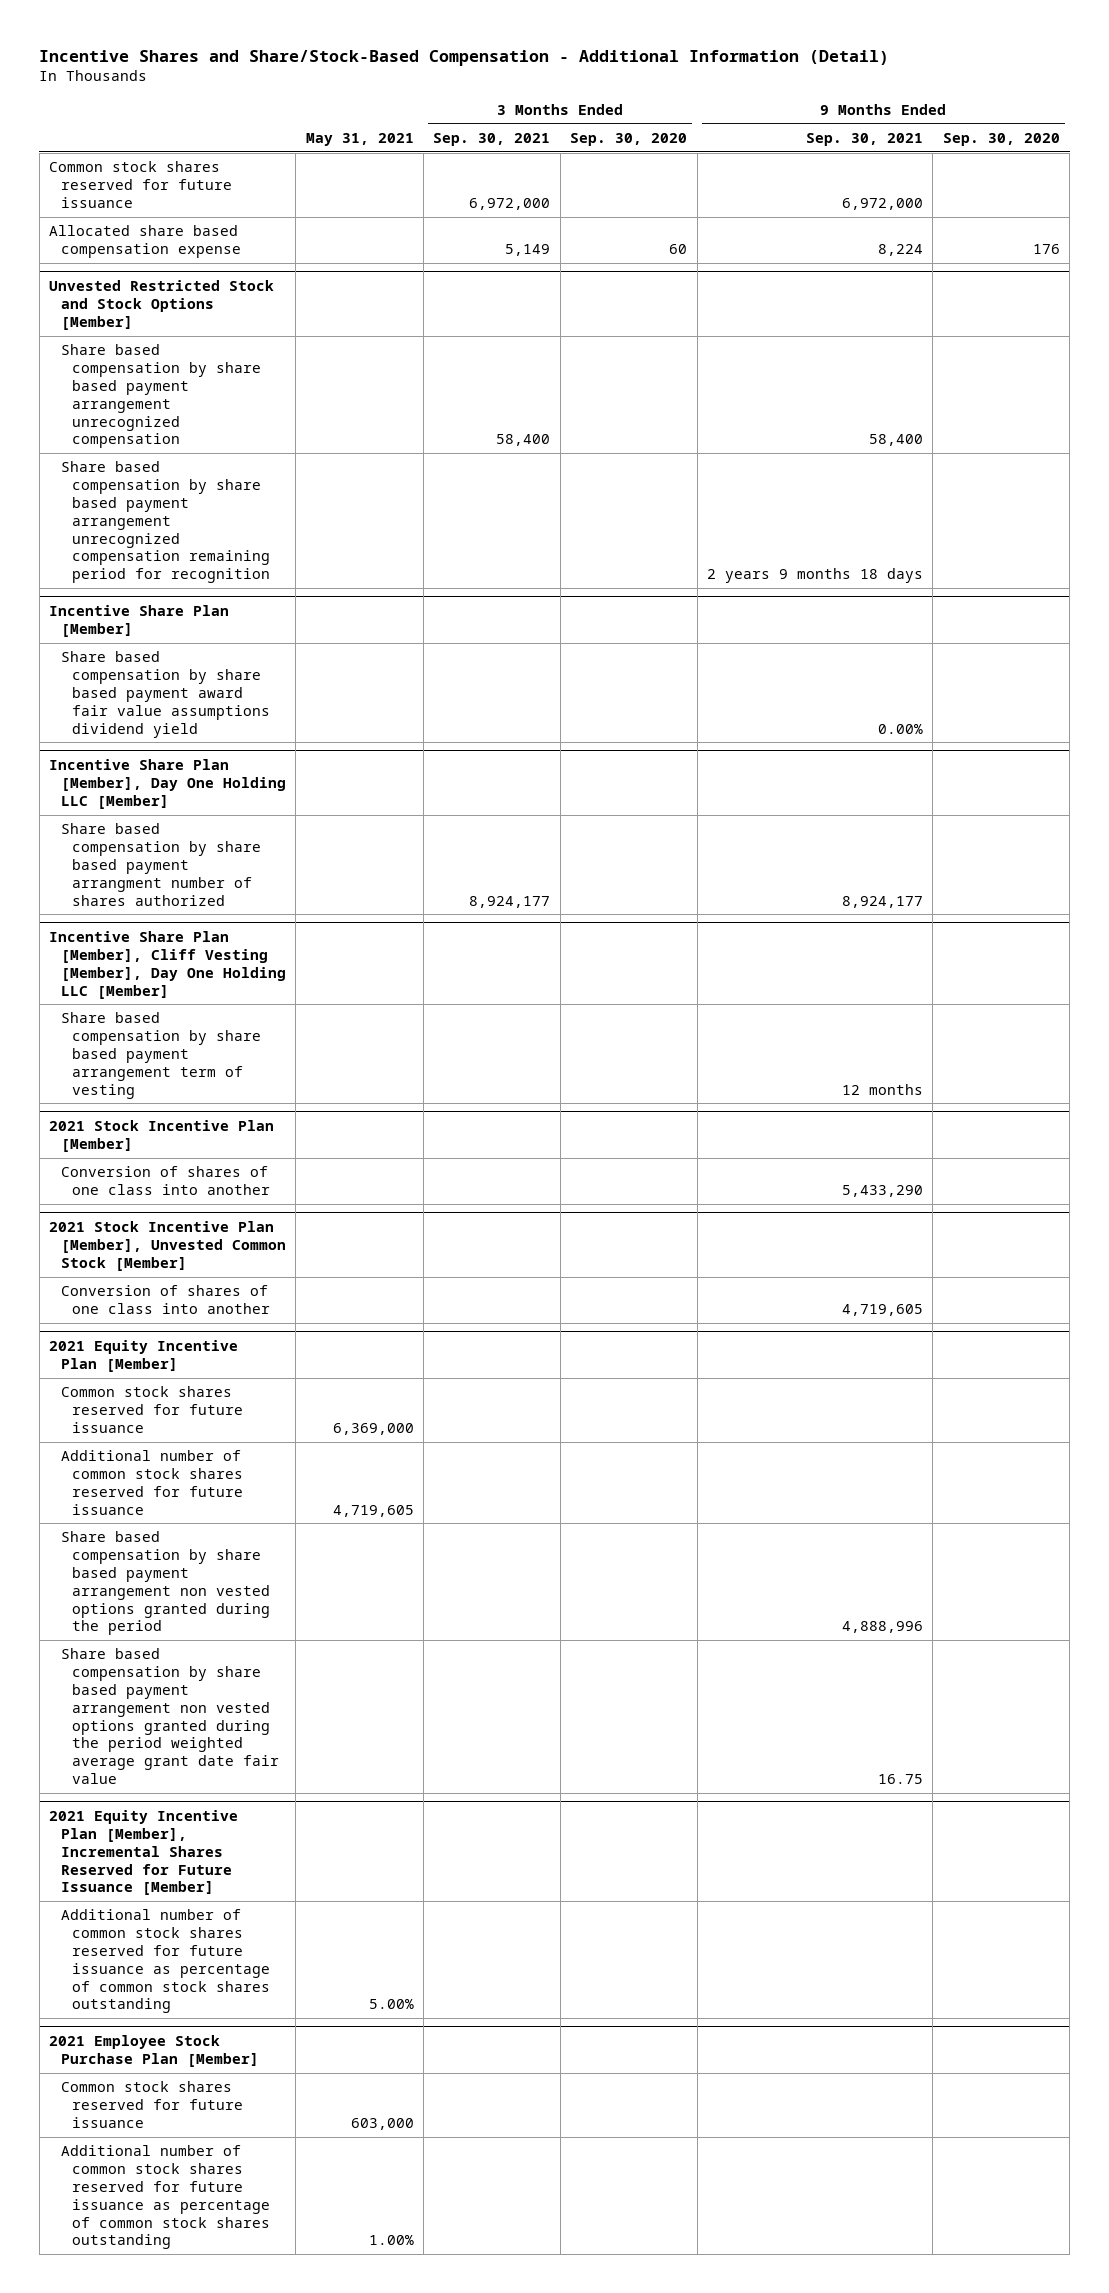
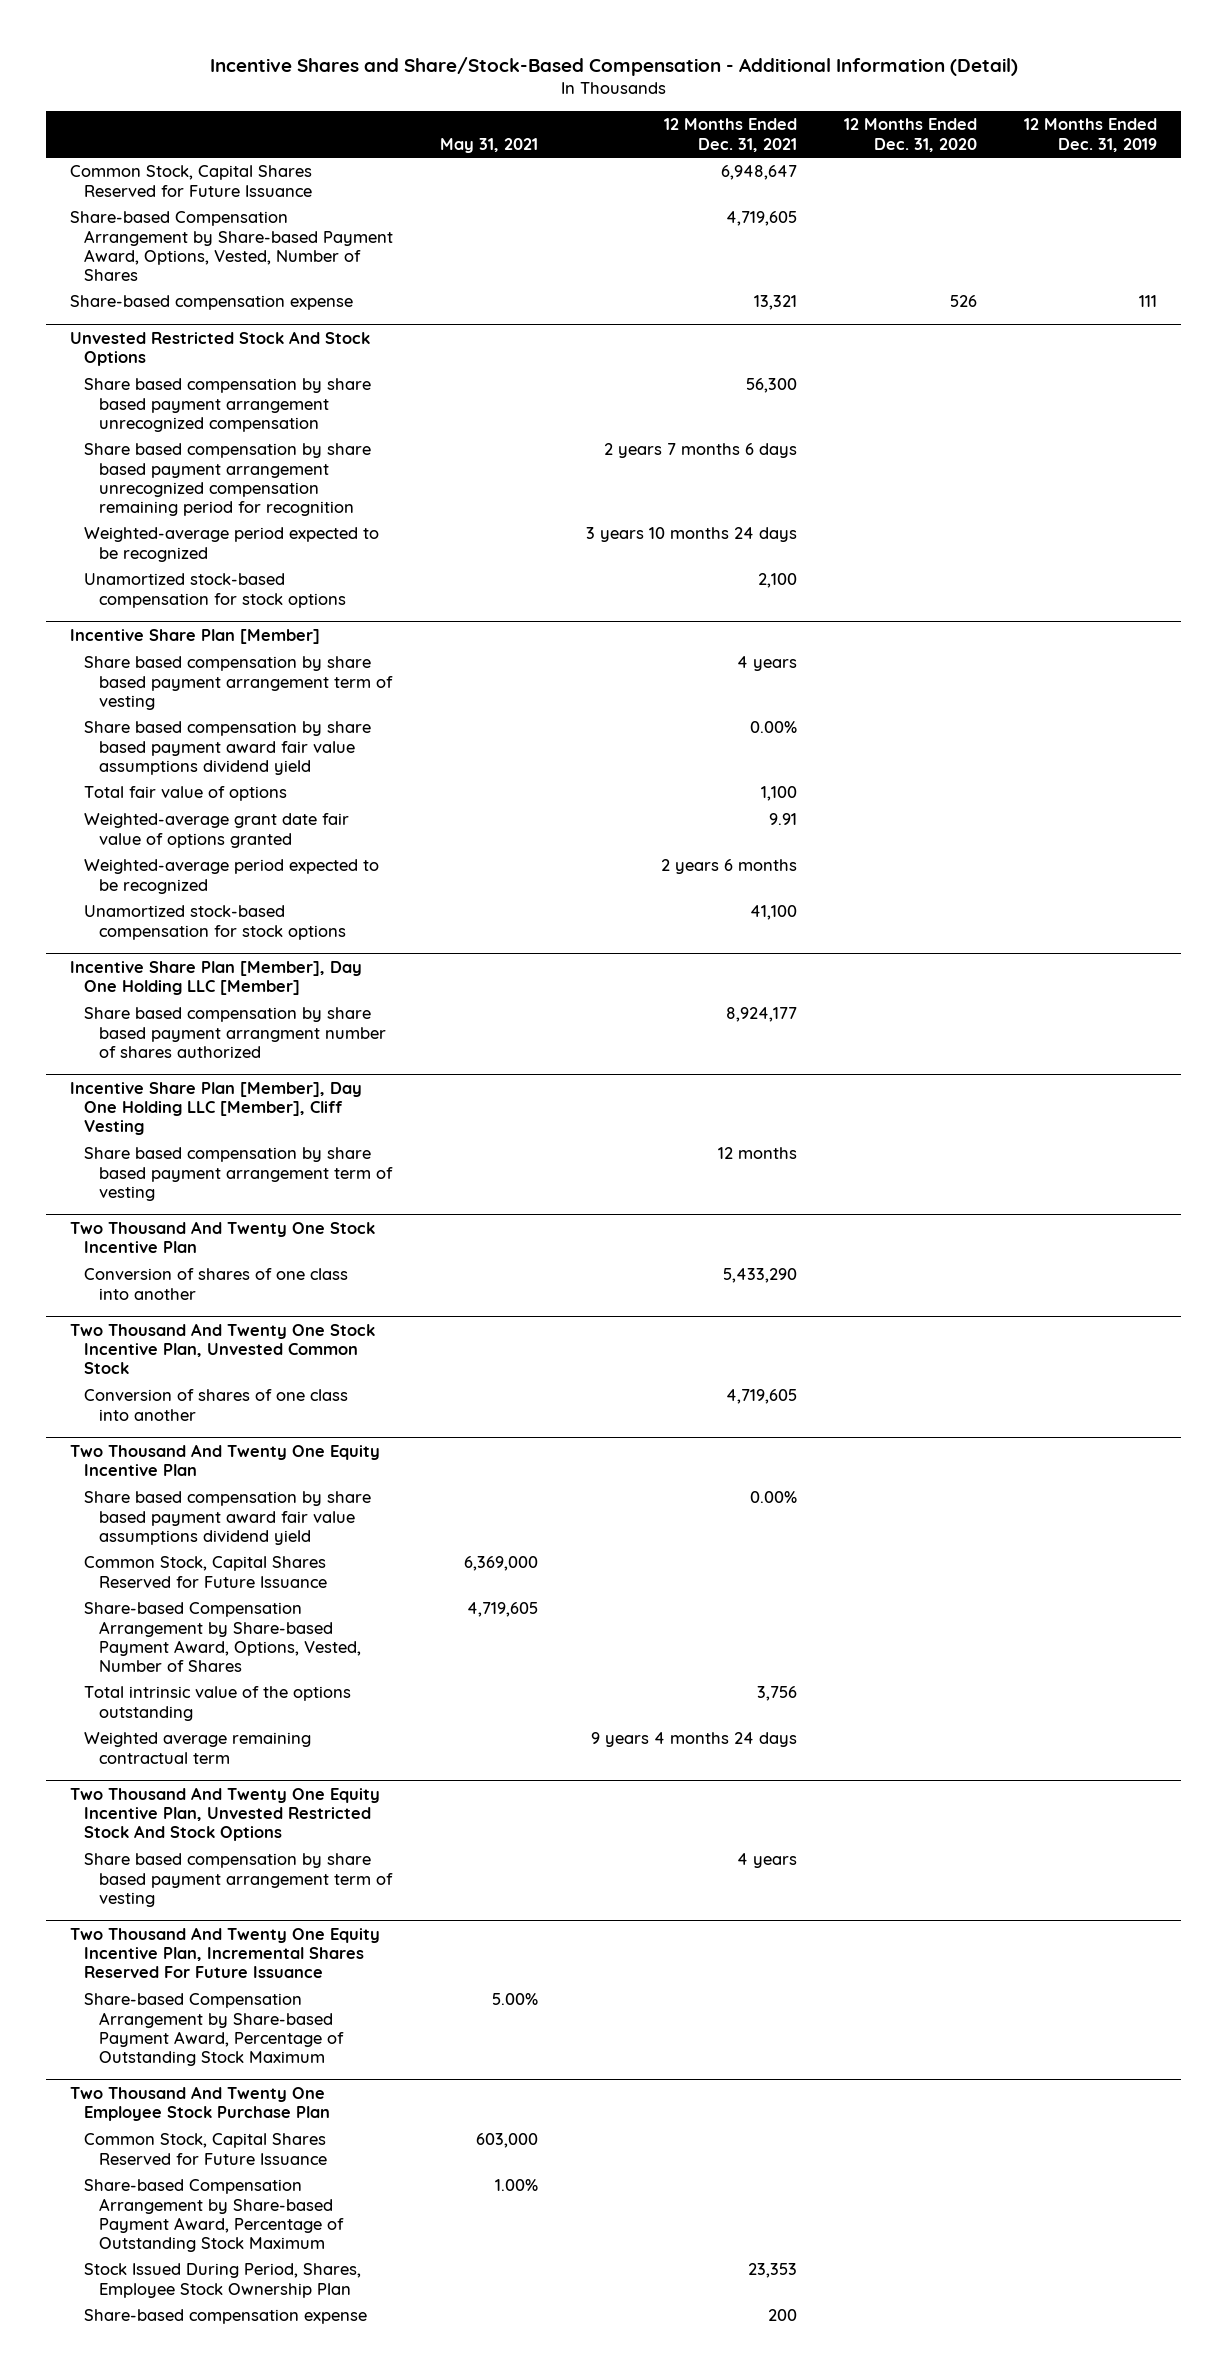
- | May 31, 2021 | 3 Months Ended Sep. 30, 2021 | 3 Months Ended Sep. 30, 2020 | 9 Months Ended Sep. 30, 2021 | 9 Months Ended Sep. 30, 2020
+ | May 31, 2021 | 12 Months Ended Dec. 31, 2021 | 12 Months Ended Dec. 31, 2020 | 12 Months Ended Dec. 31, 2019
- Common stock shares reserved for future issuance | | 6,972,000 | | 6,972,000 |
- Allocated share based compensation expense | | 5,149 | 60 | 8,224 | 176
- Unvested Restricted Stock and Stock Options [Member]
+ Common Stock, Capital Shares Reserved for Future Issuance | | 6,948,647 | |
+ Share-based Compensation Arrangement by Share-based Payment Award, Options, Vested, Number of Shares | | 4,719,605 | |
+ Share-based compensation expense | | 13,321 | 526 | 111
+ Unvested Restricted Stock And Stock Options
+ Weighted-average period expected to be recognized | | 3 years 10 months 24 days | |
+ Unamortized stock-based compensation for stock options | | 2,100 | |
@ Incentive Share Plan [Member]
+ Share based compensation by share based payment arrangement term of vesting | | 4 years | |
+ Total fair value of options | | 1,100 | |
+ Weighted-average grant date fair value of options granted | | 9.91 | |
+ Weighted-average period expected to be recognized | | 2 years 6 months | |
+ Unamortized stock-based compensation for stock options | | 41,100 | |
- Incentive Share Plan [Member], Cliff Vesting [Member], Day One Holding LLC [Member]
+ Incentive Share Plan [Member], Day One Holding LLC [Member], Cliff Vesting
- 2021 Stock Incentive Plan [Member]
+ Two Thousand And Twenty One Stock Incentive Plan
- 2021 Stock Incentive Plan [Member], Unvested Common Stock [Member]
- Conversion of shares of one class into another | | | | 4,719,605 |
- 2021 Equity Incentive Plan [Member]
- Common stock shares reserved for future issuance | 6,369,000 | | | |
- Additional number of common stock shares reserved for future issuance | 4,719,605 | | | |
- Share based compensation by share based payment arrangement non vested options granted during the period | | | | 4,888,996 |
- Share based compensation by share based payment arrangement non vested options granted during the period weighted average grant date fair value | | | | 16.75 |
- 2021 Equity Incentive Plan [Member], Incremental Shares Reserved for Future Issuance [Member]
- Additional number of common stock shares reserved for future issuance as percentage of common stock shares outstanding | 5.00% | | | |
- 2021 Employee Stock Purchase Plan [Member]
- Common stock shares reserved for future issuance | 603,000 | | | |
- Additional number of common stock shares reserved for future issuance as percentage of common stock shares outstanding | 1.00% | | | |
+ Two Thousand And Twenty One Stock Incentive Plan, Unvested Common Stock
+ Conversion of shares of one class into another | | 4,719,605 | |
+ Two Thousand And Twenty One Equity Incentive Plan
+ Share based compensation by share based payment award fair value assumptions dividend yield | | 0.00% | |
+ Common Stock, Capital Shares Reserved for Future Issuance | 6,369,000 | | |
+ Share-based Compensation Arrangement by Share-based Payment Award, Options, Vested, Number of Shares | 4,719,605 | | |
+ Total intrinsic value of the options outstanding | | 3,756 | |
+ Weighted average remaining contractual term | | 9 years 4 months 24 days | |
+ Two Thousand And Twenty One Equity Incentive Plan, Unvested Restricted Stock And Stock Options
+ Share based compensation by share based payment arrangement term of vesting | | 4 years | |
+ Two Thousand And Twenty One Equity Incentive Plan, Incremental Shares Reserved For Future Issuance
+ Share-based Compensation Arrangement by Share-based Payment Award, Percentage of Outstanding Stock Maximum | 5.00% | | |
+ Two Thousand And Twenty One Employee Stock Purchase Plan
+ Common Stock, Capital Shares Reserved for Future Issuance | 603,000 | | |
+ Share-based Compensation Arrangement by Share-based Payment Award, Percentage of Outstanding Stock Maximum | 1.00% | | |
+ Stock Issued During Period, Shares, Employee Stock Ownership Plan | | 23,353 | |
+ Share-based compensation expense | | 200 | |

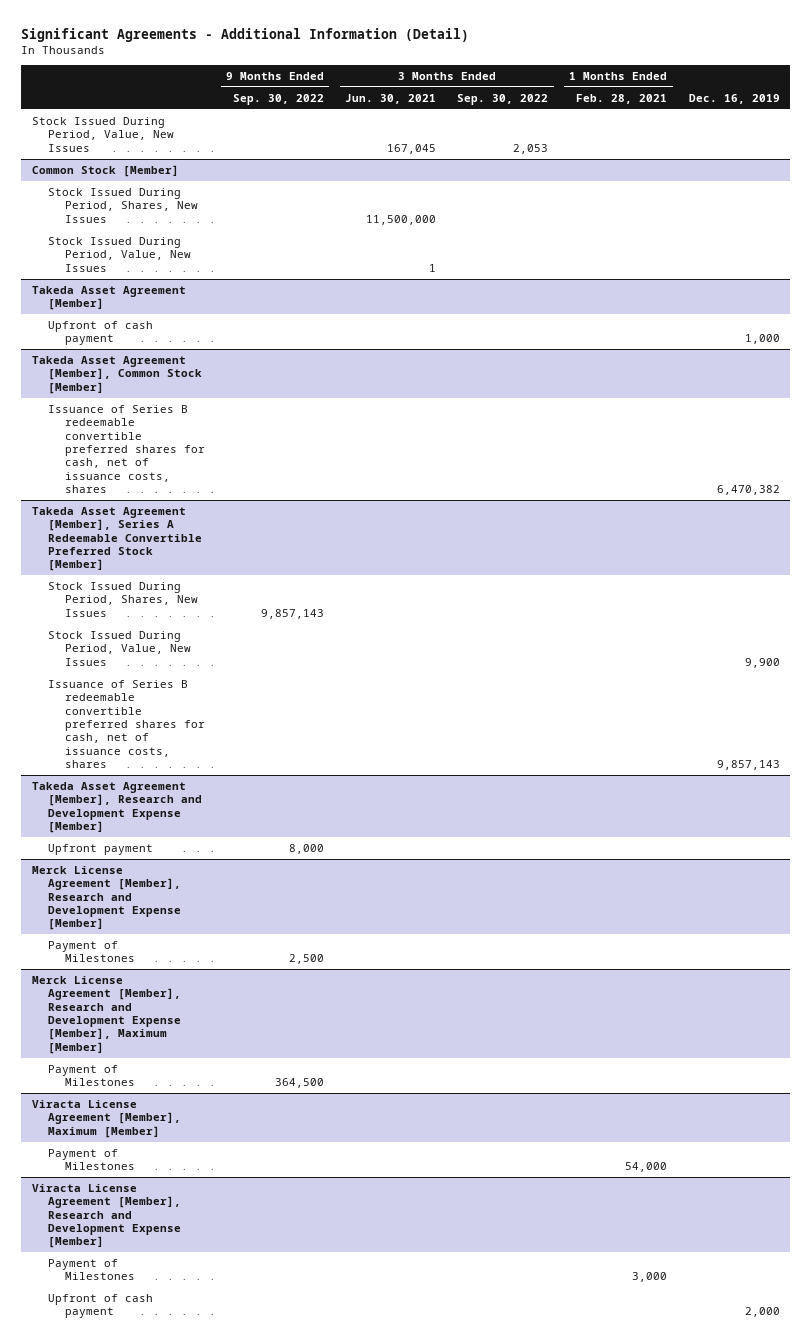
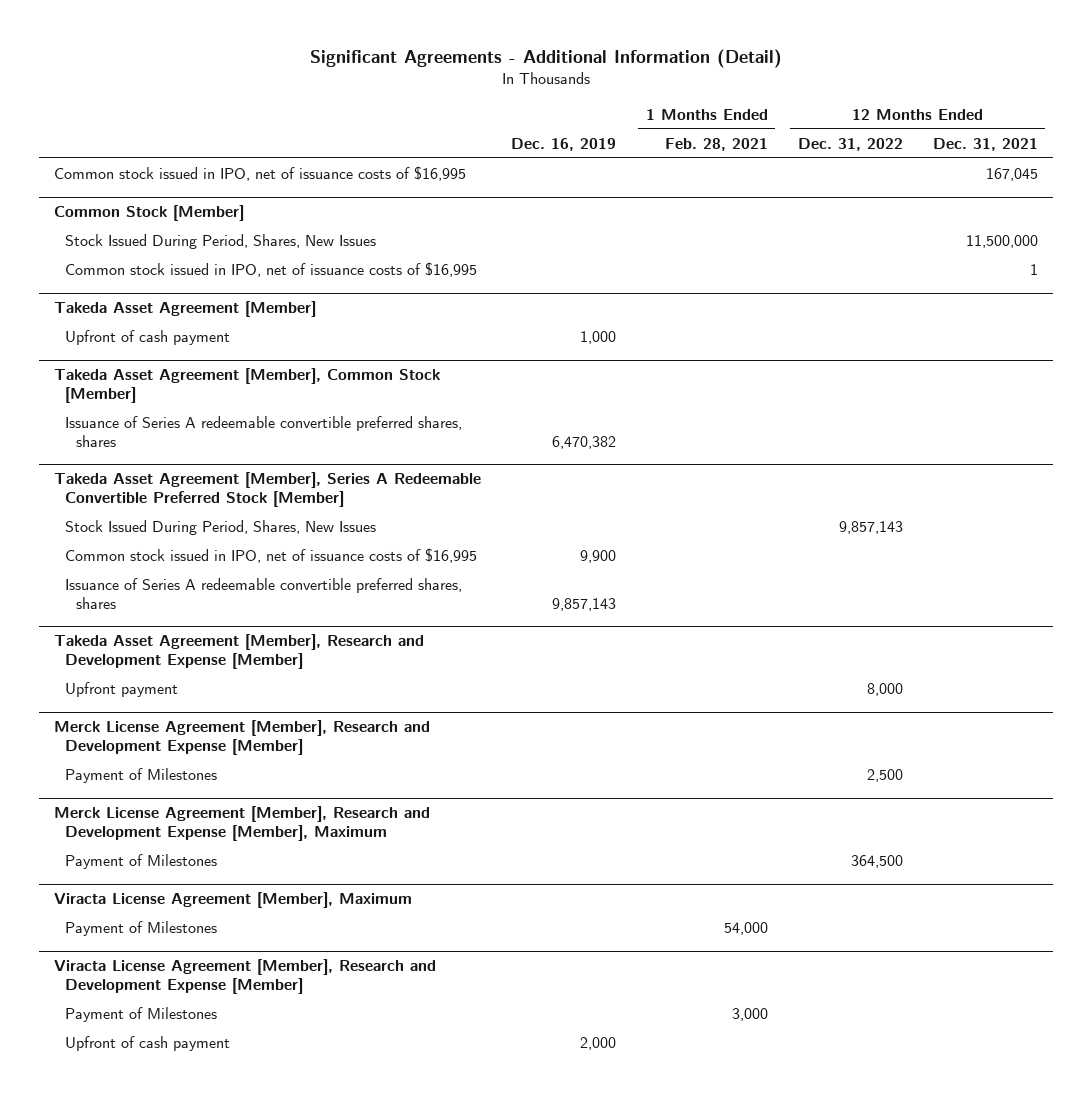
- | 9 Months Ended Sep. 30, 2022 | 3 Months Ended Jun. 30, 2021 | 3 Months Ended Sep. 30, 2022 | 1 Months Ended Feb. 28, 2021 | Dec. 16, 2019
+ | Dec. 16, 2019 | 1 Months Ended Feb. 28, 2021 | 12 Months Ended Dec. 31, 2022 | 12 Months Ended Dec. 31, 2021
- Stock Issued During Period, Value, New Issues | | 167,045 | 2,053 | |
+ Common stock issued in IPO, net of issuance costs of $16,995 | | | | 167,045
@ Common Stock [Member]
- Stock Issued During Period, Value, New Issues | | 1 | | |
+ Common stock issued in IPO, net of issuance costs of $16,995 | | | | 1
@ Takeda Asset Agreement [Member], Common Stock [Member]
- Issuance of Series B redeemable convertible preferred shares for cash, net of issuance costs, shares | | | | | 6,470,382
+ Issuance of Series A redeemable convertible preferred shares, shares | 6,470,382 | | |
@ Takeda Asset Agreement [Member], Series A Redeemable Convertible Preferred Stock [Member]
- Stock Issued During Period, Value, New Issues | | | | | 9,900
- Issuance of Series B redeemable convertible preferred shares for cash, net of issuance costs, shares | | | | | 9,857,143
+ Common stock issued in IPO, net of issuance costs of $16,995 | 9,900 | | |
+ Issuance of Series A redeemable convertible preferred shares, shares | 9,857,143 | | |
- Merck License Agreement [Member], Research and Development Expense [Member], Maximum [Member]
+ Merck License Agreement [Member], Research and Development Expense [Member], Maximum
- Viracta License Agreement [Member], Maximum [Member]
+ Viracta License Agreement [Member], Maximum

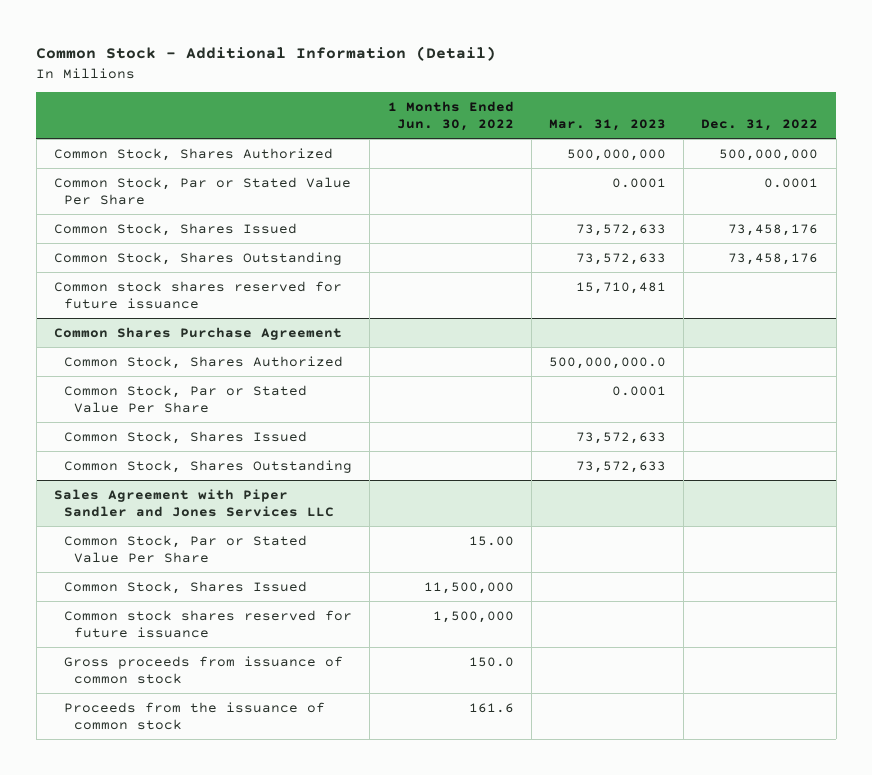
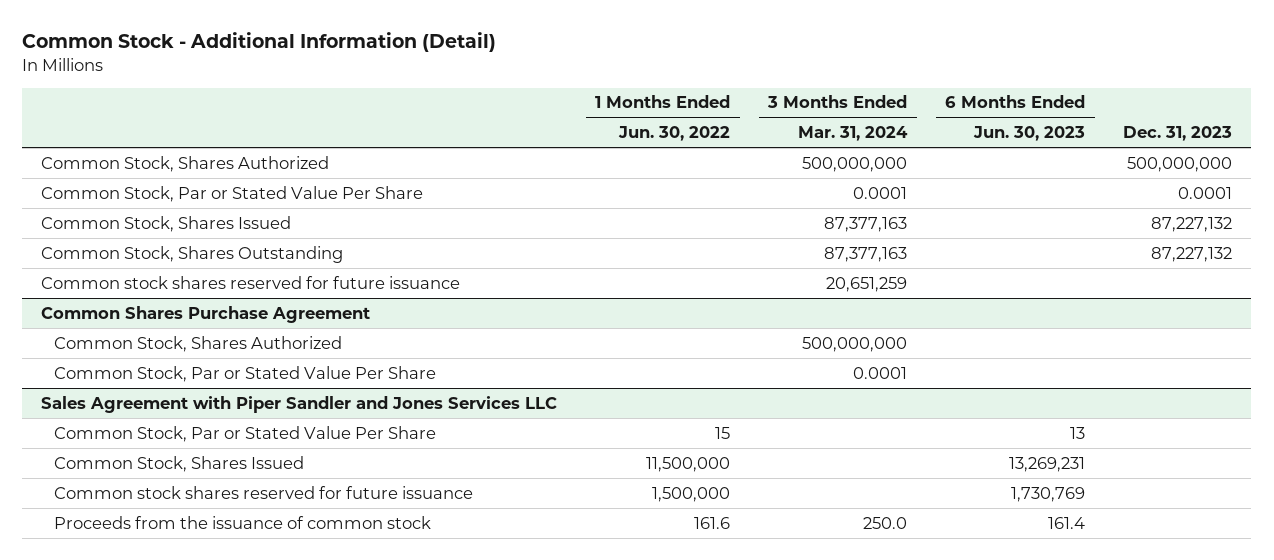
- | 1 Months Ended Jun. 30, 2022 | Mar. 31, 2023 | Dec. 31, 2022
+ | 1 Months Ended Jun. 30, 2022 | 3 Months Ended Mar. 31, 2024 | 6 Months Ended Jun. 30, 2023 | Dec. 31, 2023
@ Common Shares Purchase Agreement
- Common Stock, Shares Issued | | 73,572,633 |
- Common Stock, Shares Outstanding | | 73,572,633 |
@ Sales Agreement with Piper Sandler and Jones Services LLC
- Common Stock, Par or Stated Value Per Share | 15.00 | |
+ Common Stock, Par or Stated Value Per Share | 15 | | 13 |
- Gross proceeds from issuance of common stock | 150.0 | |

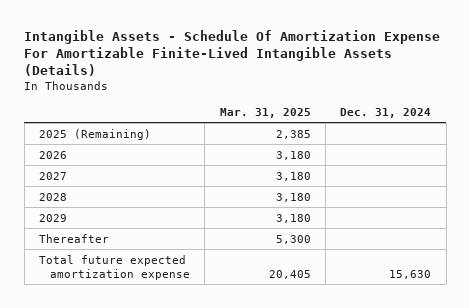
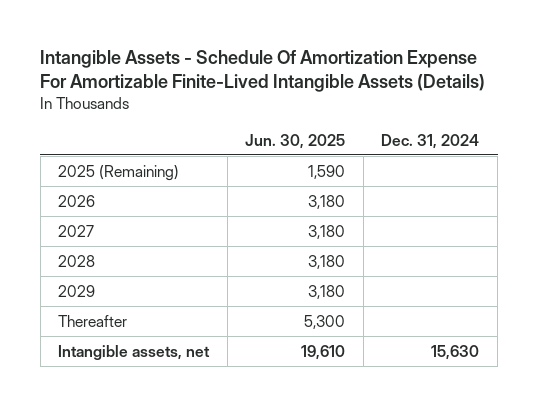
- | Mar. 31, 2025 | Dec. 31, 2024
+ | Jun. 30, 2025 | Dec. 31, 2024
- Total future expected amortization expense | 20,405 | 15,630
+ Intangible assets, net | 19,610 | 15,630

